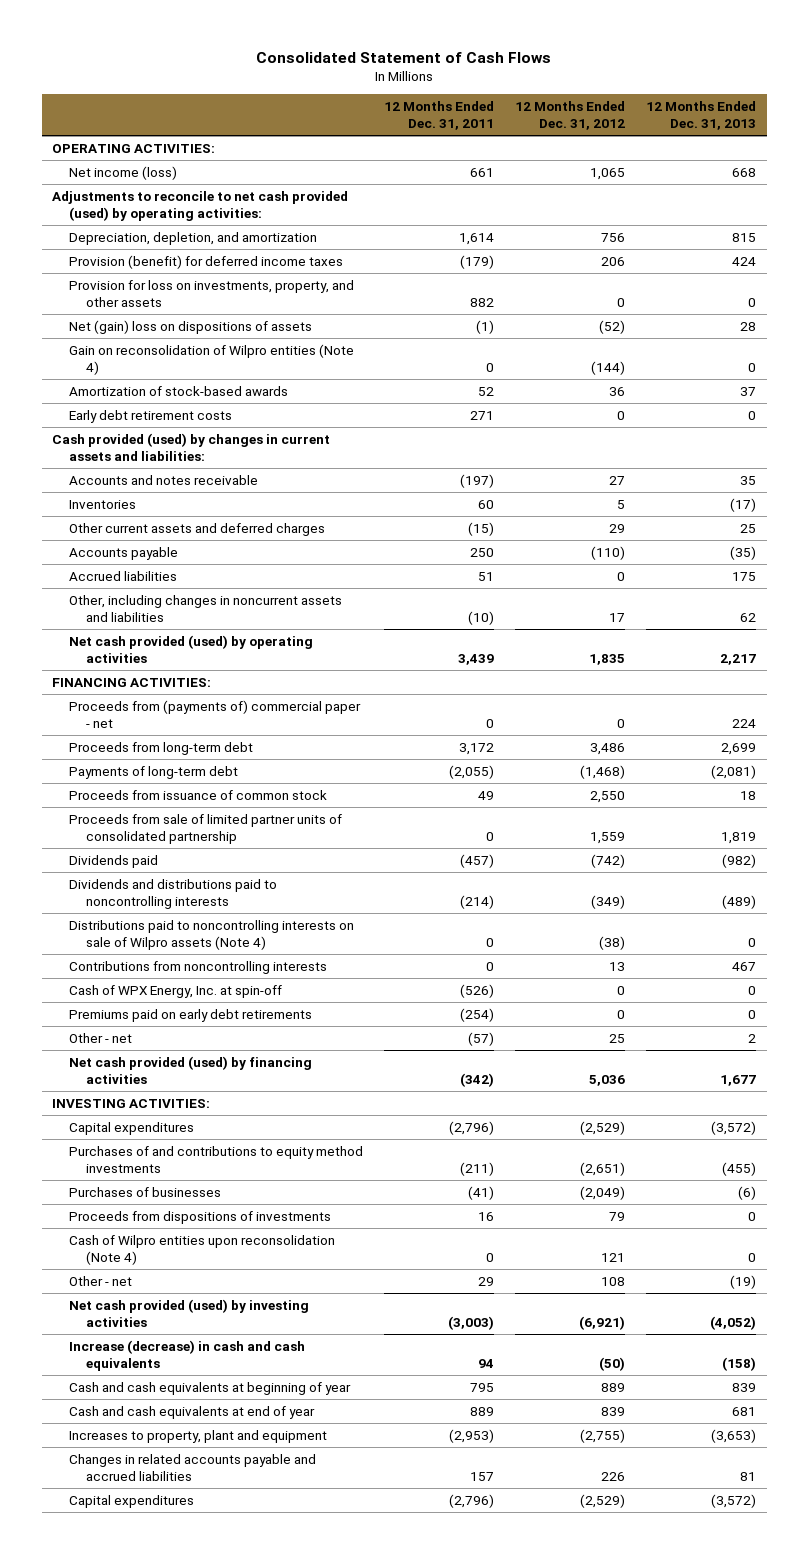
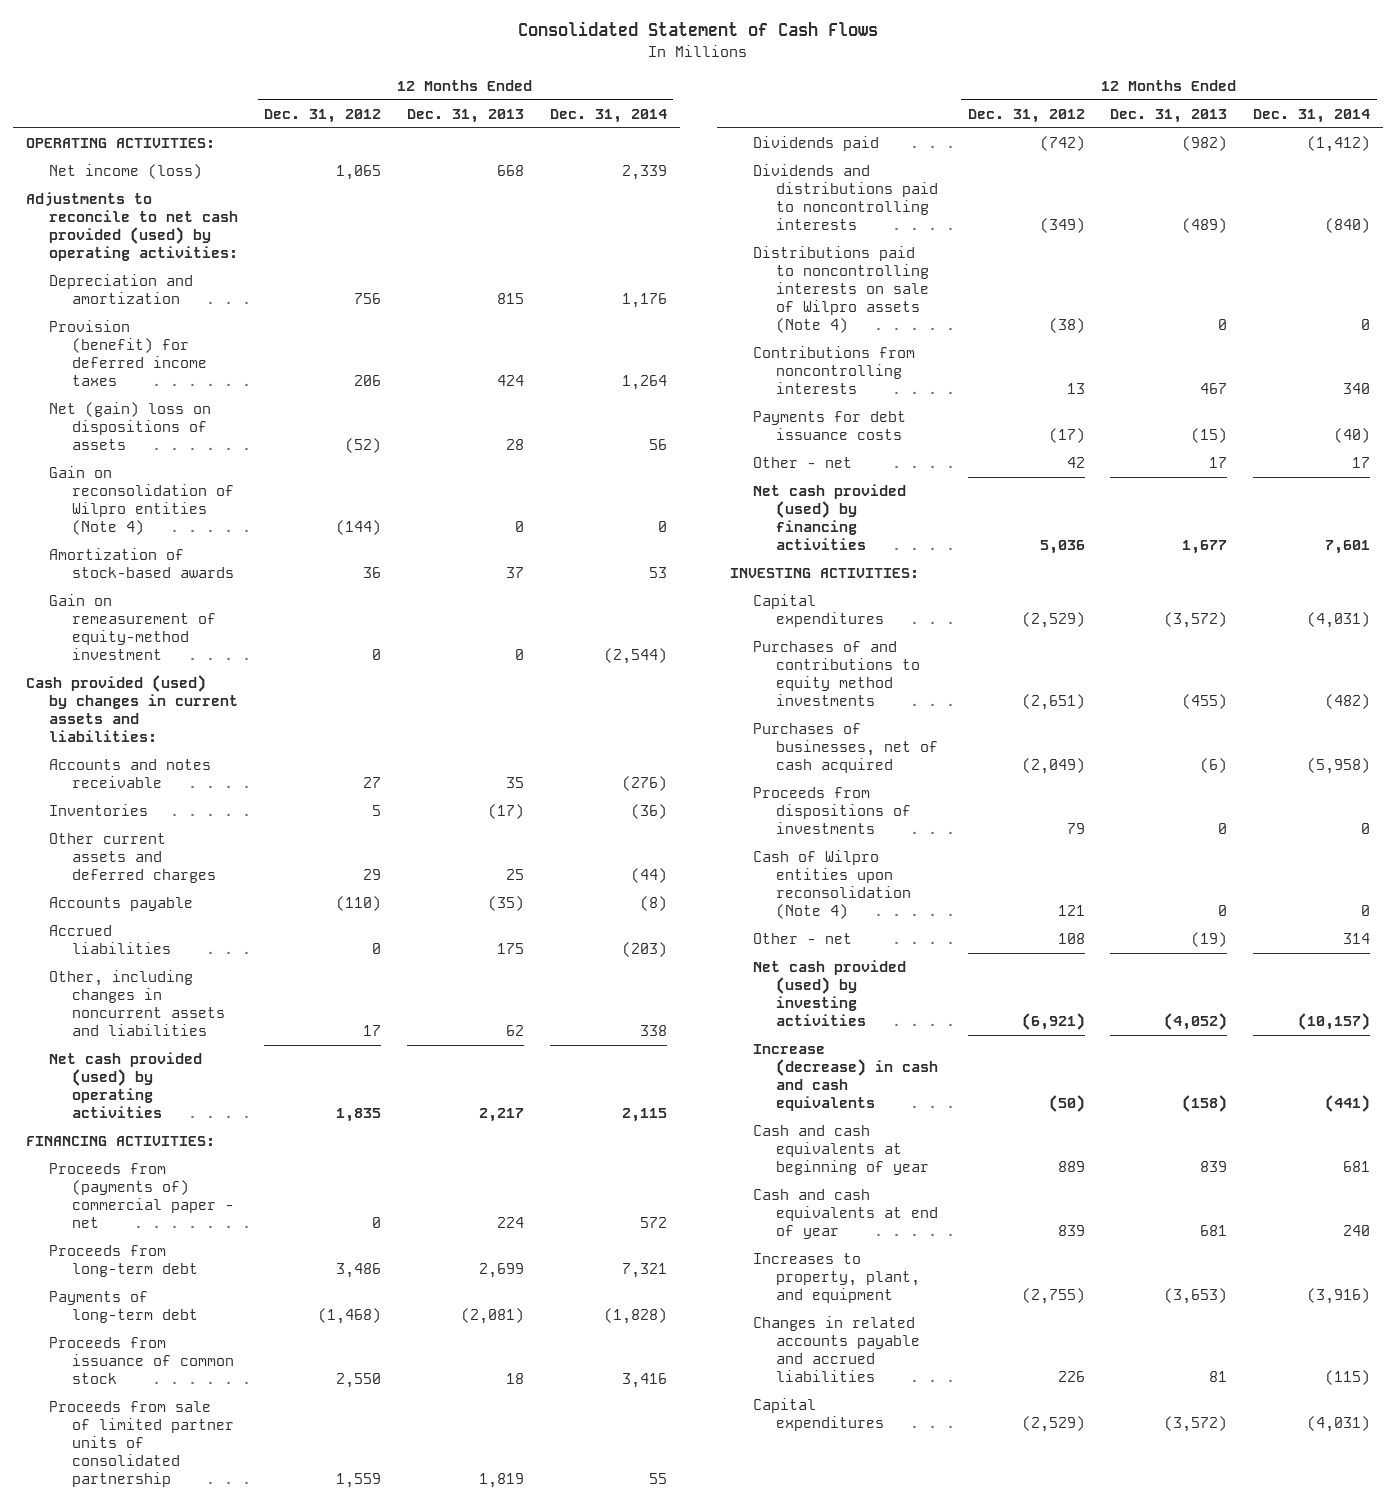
- | 12 Months Ended Dec. 31, 2011 | 12 Months Ended Dec. 31, 2012 | 12 Months Ended Dec. 31, 2013
+ | 12 Months Ended Dec. 31, 2012 | 12 Months Ended Dec. 31, 2013 | 12 Months Ended Dec. 31, 2014
- Depreciation, depletion, and amortization | 1,614 | 756 | 815
+ Depreciation and amortization | 756 | 815 | 1,176
- Provision for loss on investments, property, and other assets | 882 | 0 | 0
- Early debt retirement costs | 271 | 0 | 0
+ Gain on remeasurement of equity-method investment | 0 | 0 | (2,544)
- Cash of WPX Energy, Inc. at spin-off | (526) | 0 | 0
- Premiums paid on early debt retirements | (254) | 0 | 0
- Other - net | (57) | 25 | 2
+ Payments for debt issuance costs | (17) | (15) | (40)
+ Other - net | 42 | 17 | 17
- Purchases of businesses | (41) | (2,049) | (6)
+ Purchases of businesses, net of cash acquired | (2,049) | (6) | (5,958)
- Increases to property, plant and equipment | (2,953) | (2,755) | (3,653)
+ Increases to property, plant, and equipment | (2,755) | (3,653) | (3,916)

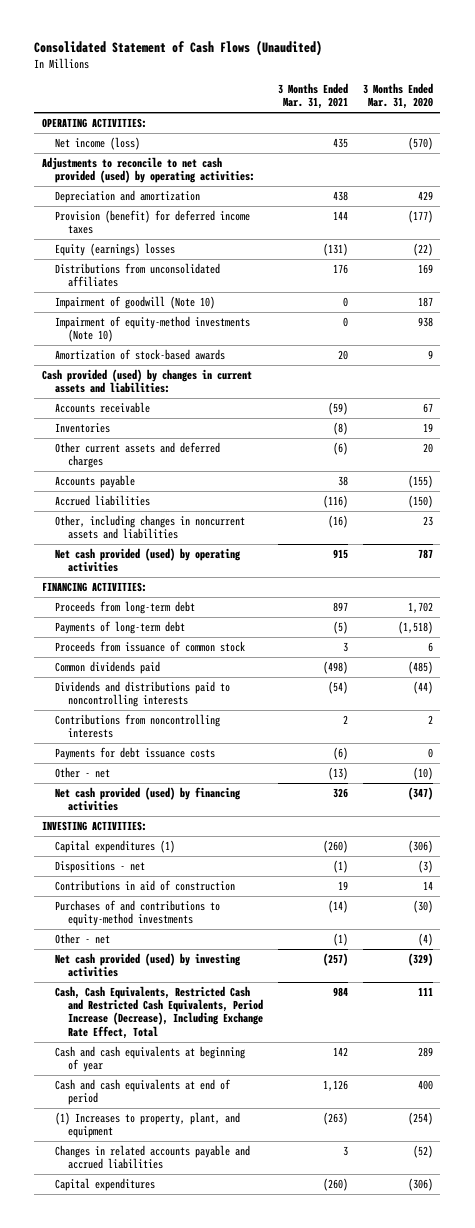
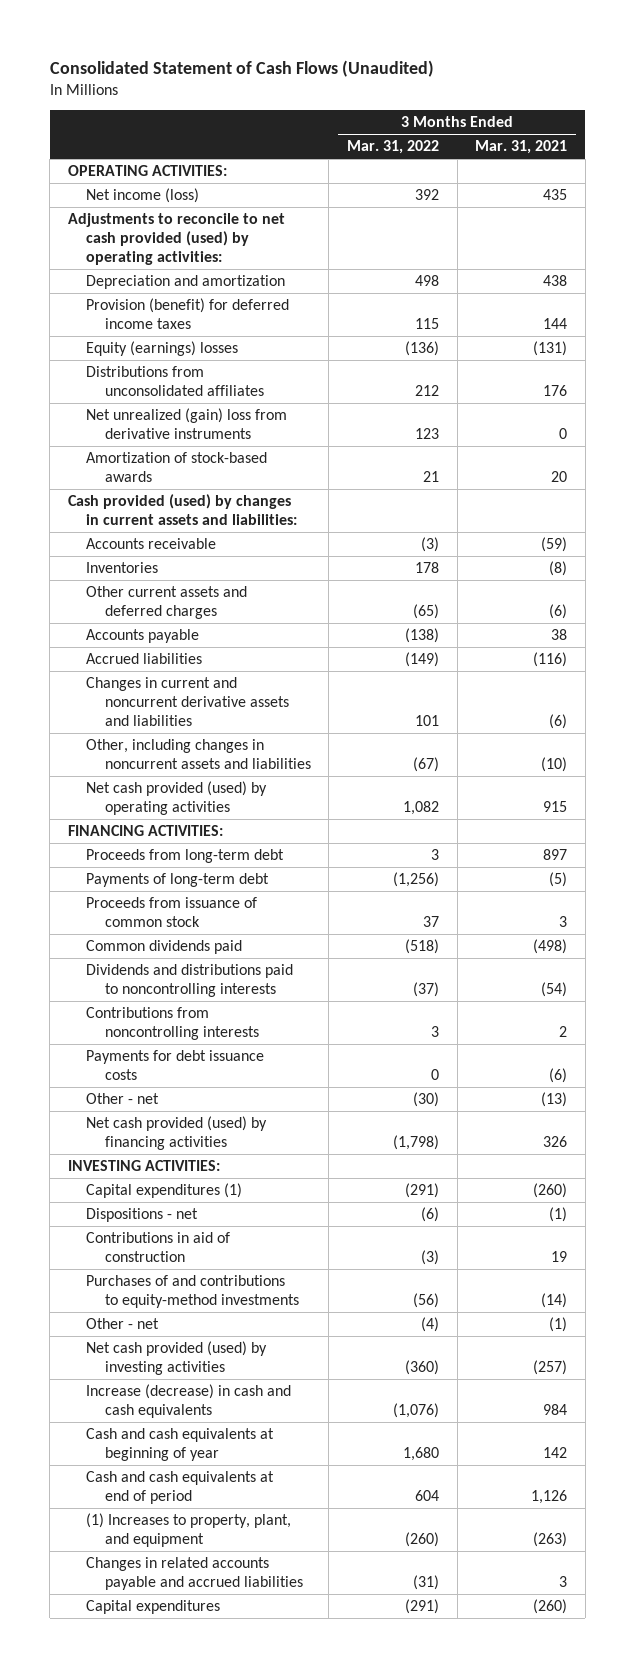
- | 3 Months Ended Mar. 31, 2021 | 3 Months Ended Mar. 31, 2020
+ | 3 Months Ended Mar. 31, 2022 | 3 Months Ended Mar. 31, 2021
- Impairment of goodwill (Note 10) | 0 | 187
- Impairment of equity-method investments (Note 10) | 0 | 938
+ Net unrealized (gain) loss from derivative instruments | 123 | 0
- Other, including changes in noncurrent assets and liabilities | (16) | 23
+ Changes in current and noncurrent derivative assets and liabilities | 101 | (6)
+ Other, including changes in noncurrent assets and liabilities | (67) | (10)
- Cash, Cash Equivalents, Restricted Cash and Restricted Cash Equivalents, Period Increase (Decrease), Including Exchange Rate Effect, Total | 984 | 111
+ Increase (decrease) in cash and cash equivalents | (1,076) | 984

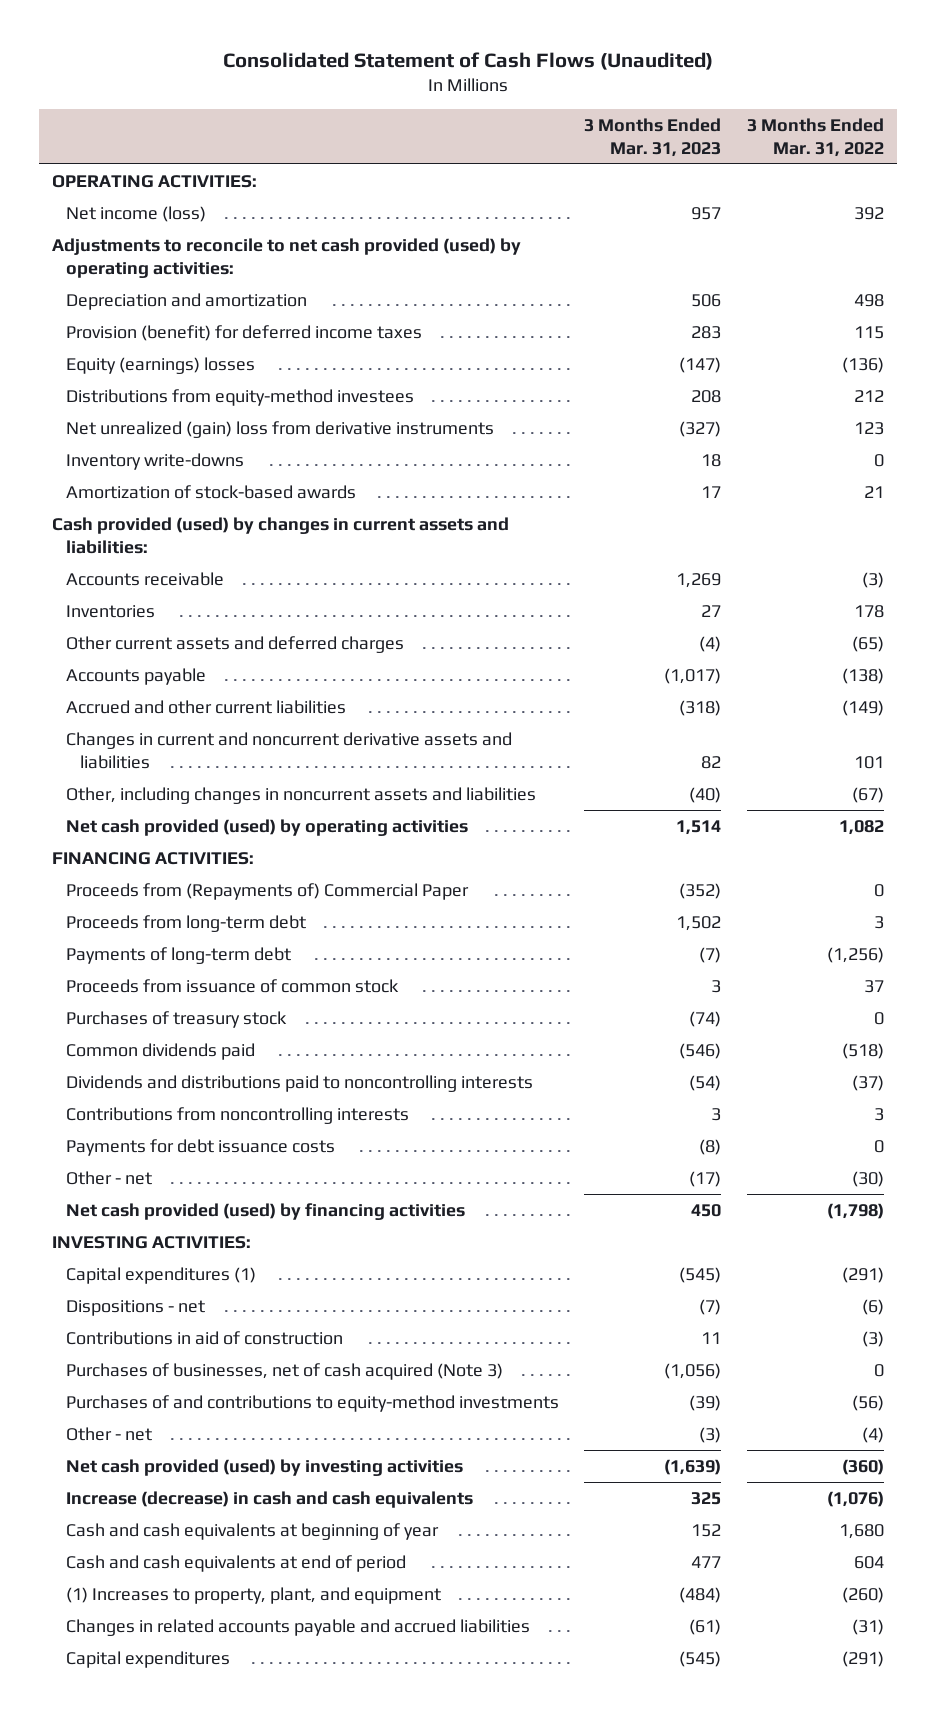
- | 3 Months Ended Mar. 31, 2022 | 3 Months Ended Mar. 31, 2021
+ | 3 Months Ended Mar. 31, 2023 | 3 Months Ended Mar. 31, 2022
- Distributions from unconsolidated affiliates | 212 | 176
+ Distributions from equity-method investees | 208 | 212
+ Inventory write-downs | 18 | 0
- Accrued liabilities | (149) | (116)
+ Accrued and other current liabilities | (318) | (149)
+ Proceeds from (Repayments of) Commercial Paper | (352) | 0
+ Purchases of treasury stock | (74) | 0
+ Purchases of businesses, net of cash acquired (Note 3) | (1,056) | 0

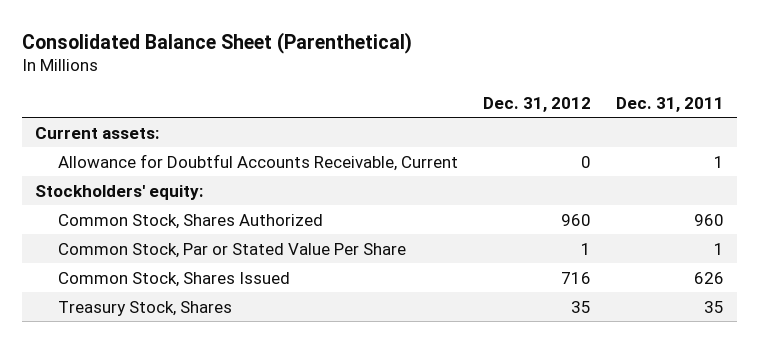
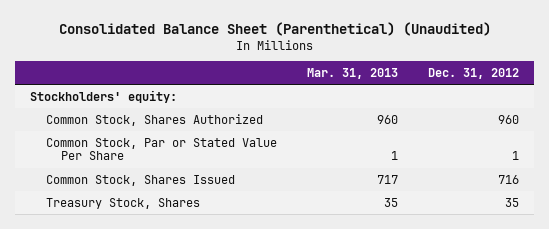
- Consolidated Balance Sheet (Parenthetical)
+ Consolidated Balance Sheet (Parenthetical) (Unaudited)
- | Dec. 31, 2012 | Dec. 31, 2011
+ | Mar. 31, 2013 | Dec. 31, 2012
- Current assets:
- Allowance for Doubtful Accounts Receivable, Current | 0 | 1

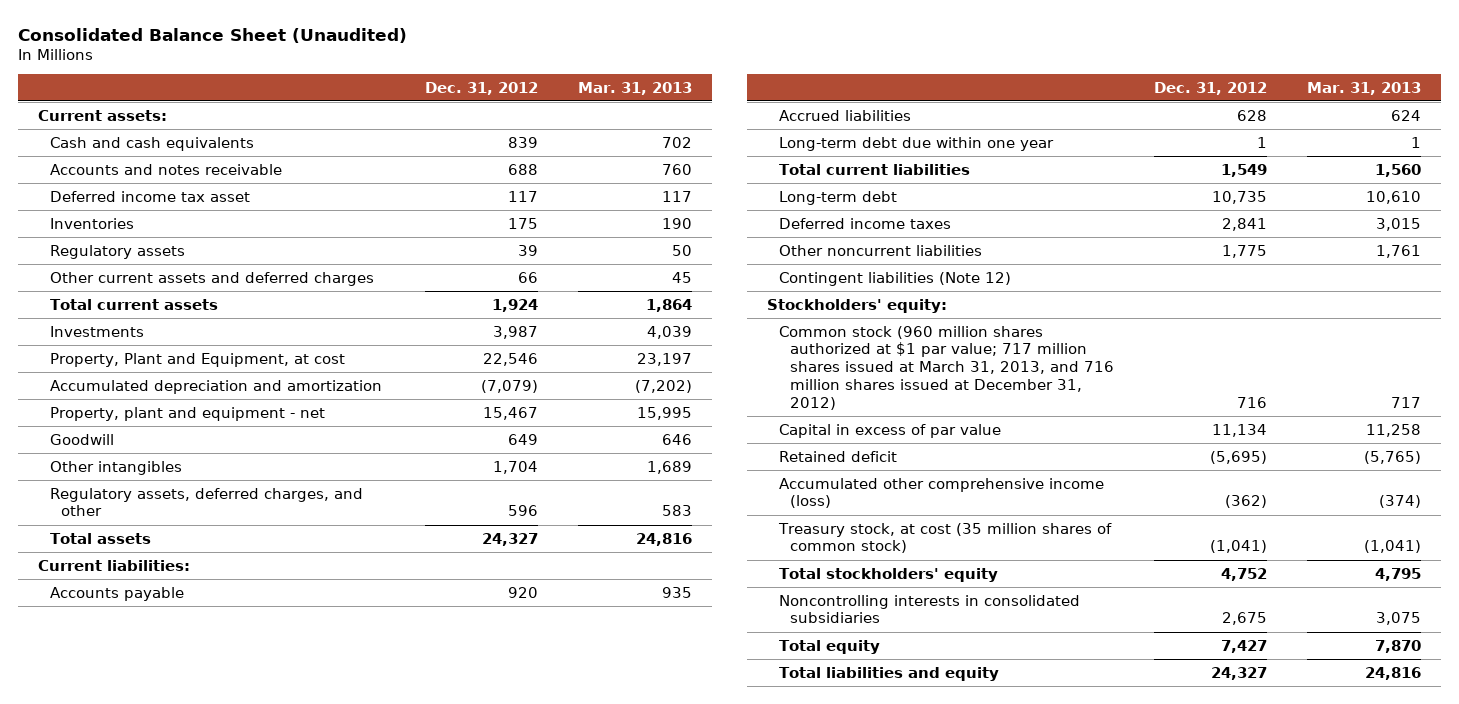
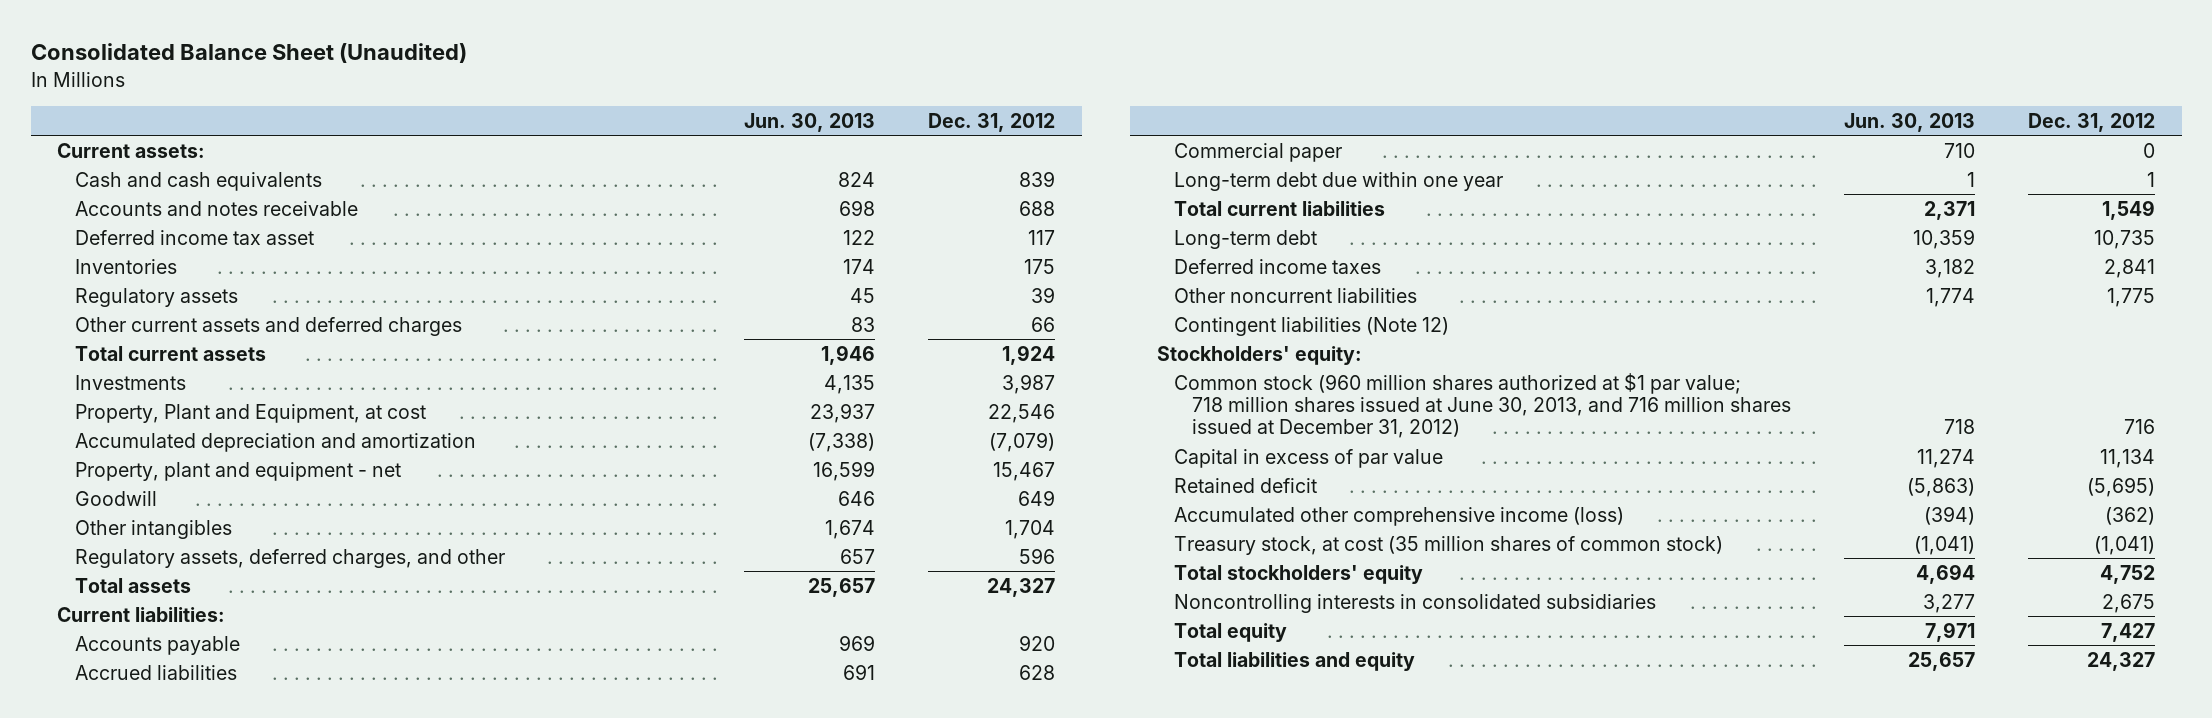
- | Dec. 31, 2012 | Mar. 31, 2013
+ | Jun. 30, 2013 | Dec. 31, 2012
+ Commercial paper | 710 | 0
- Common stock (960 million shares authorized at $1 par value; 717 million shares issued at March 31, 2013, and 716 million shares issued at December 31, 2012) | 716 | 717
+ Common stock (960 million shares authorized at $1 par value; 718 million shares issued at June 30, 2013, and 716 million shares issued at December 31, 2012) | 718 | 716

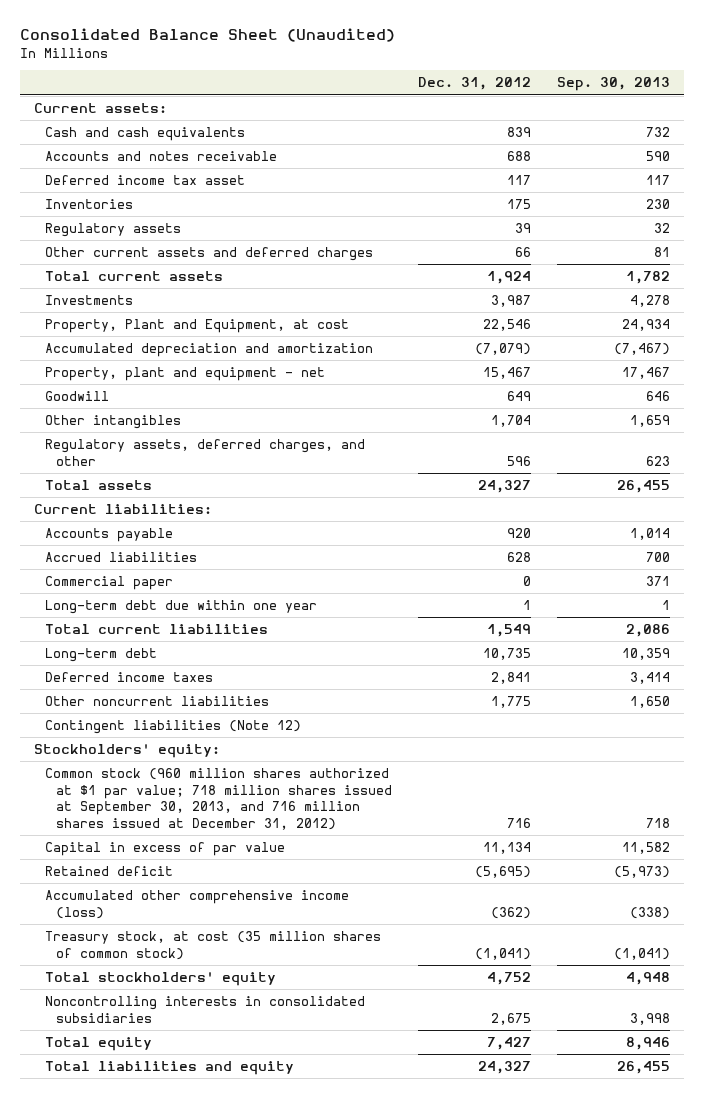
- | Jun. 30, 2013 | Dec. 31, 2012
+ | Dec. 31, 2012 | Sep. 30, 2013
- Common stock (960 million shares authorized at $1 par value; 718 million shares issued at June 30, 2013, and 716 million shares issued at December 31, 2012) | 718 | 716
+ Common stock (960 million shares authorized at $1 par value; 718 million shares issued at September 30, 2013, and 716 million shares issued at December 31, 2012) | 716 | 718

